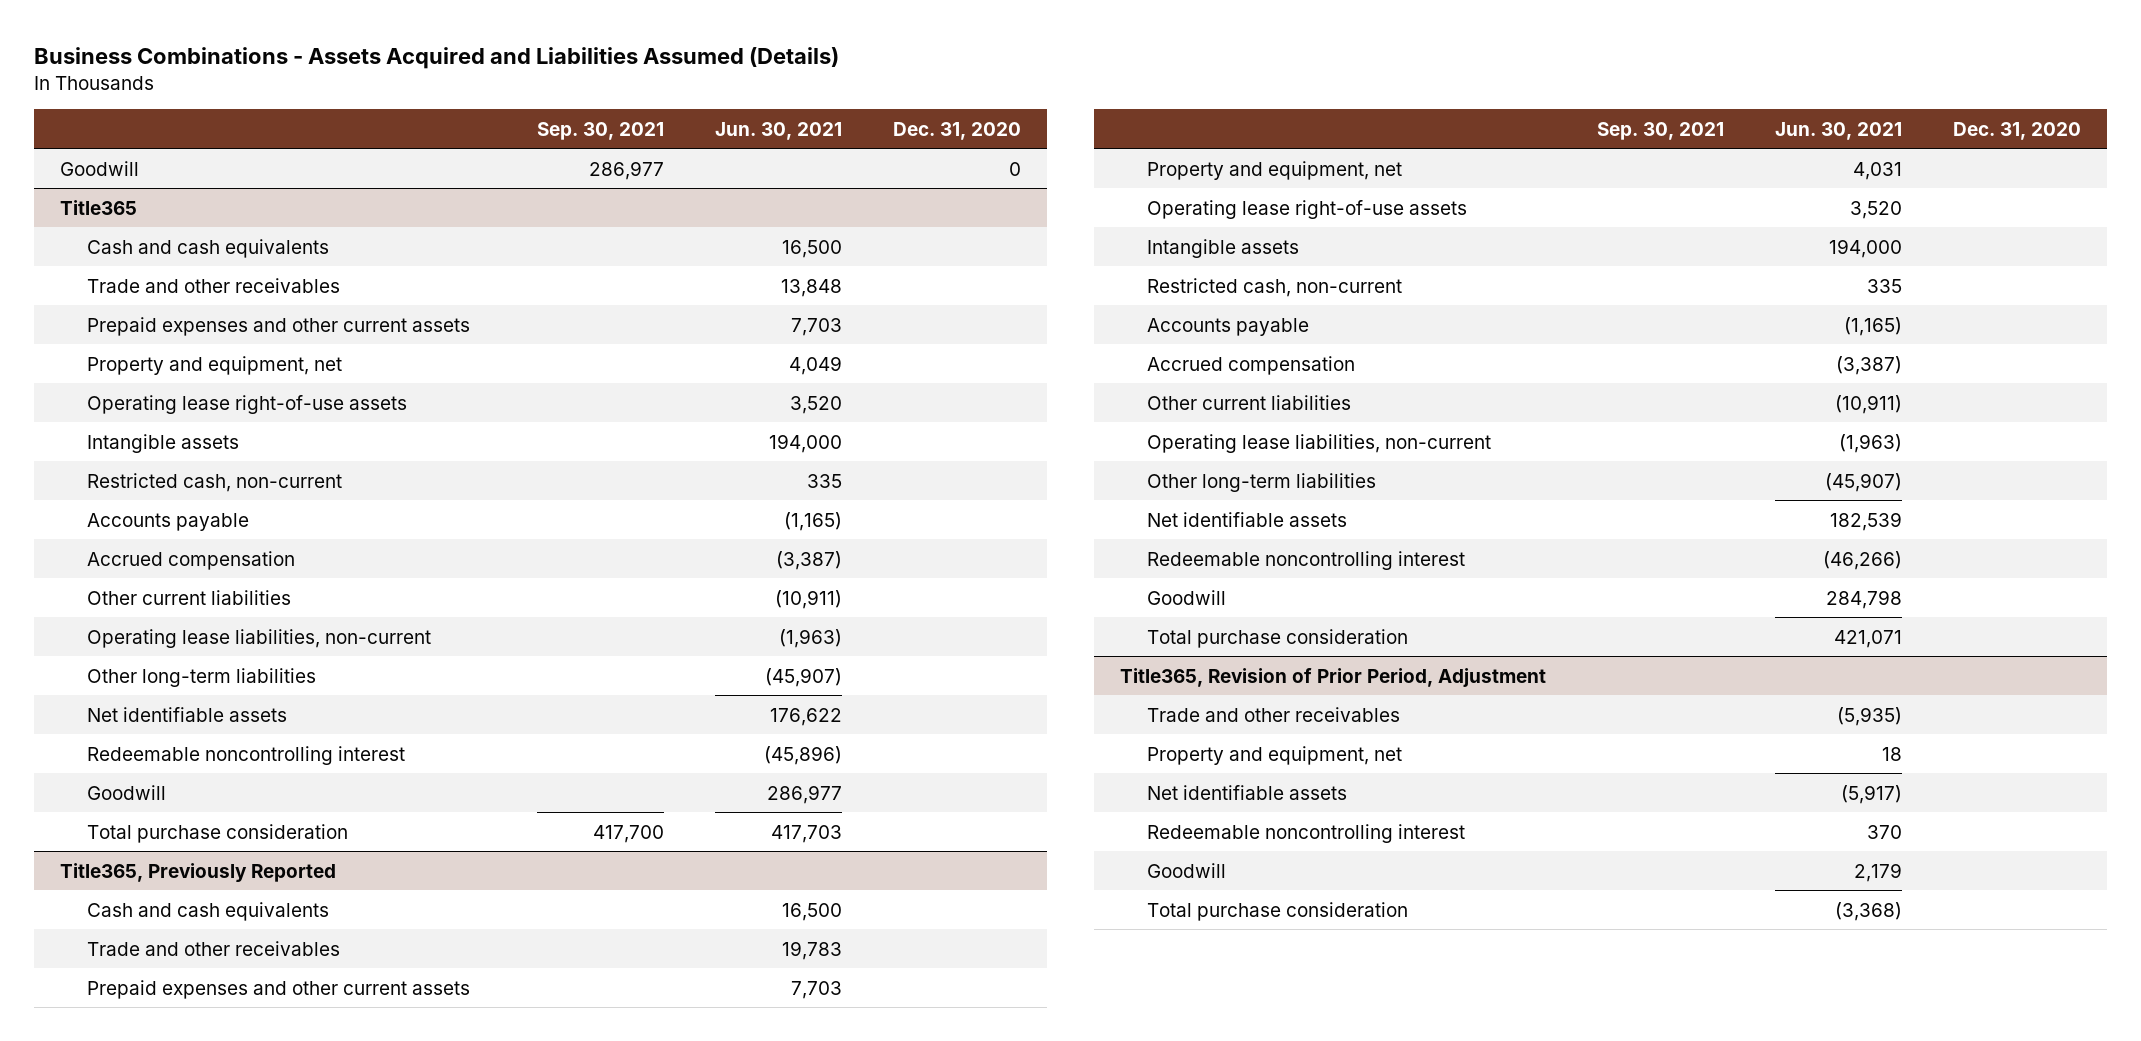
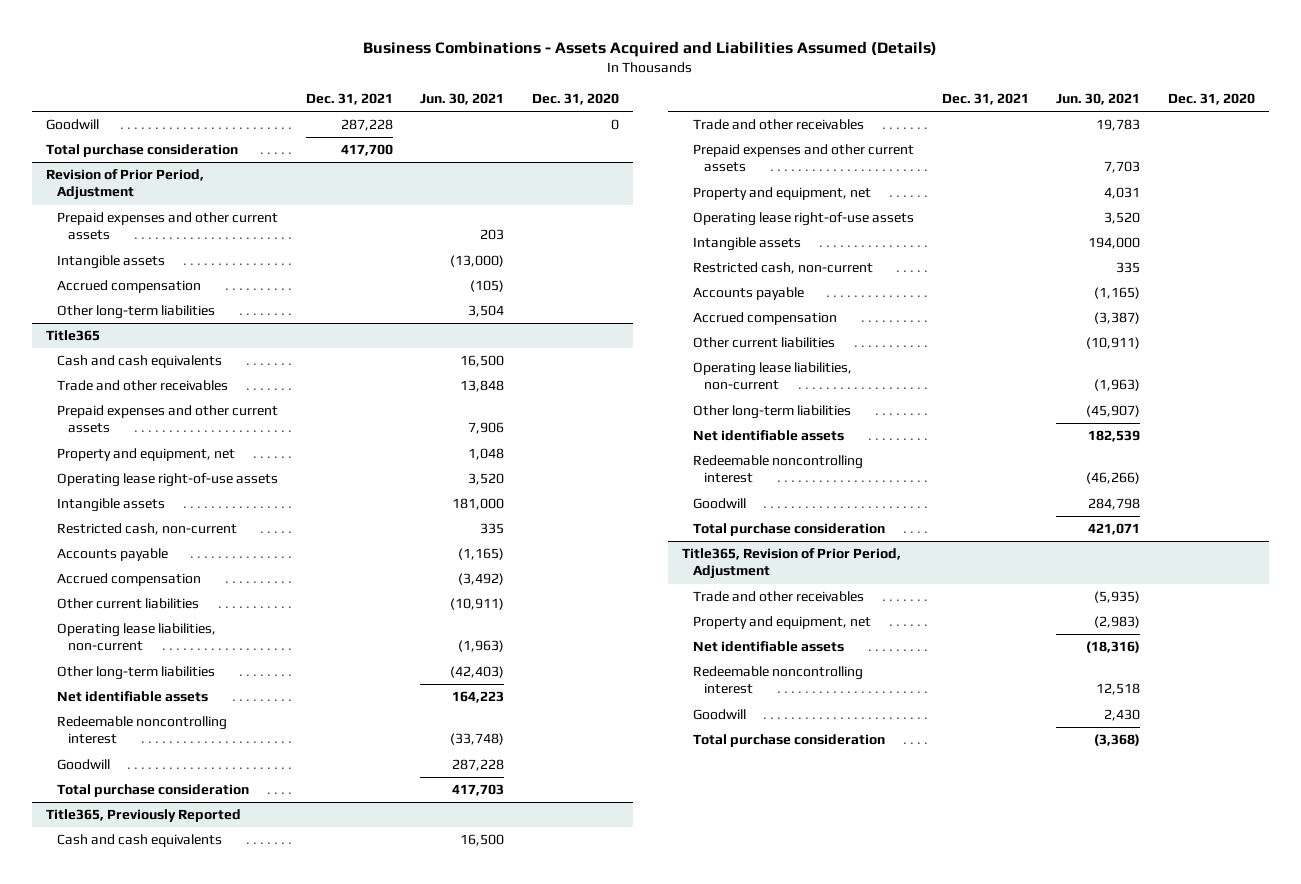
- | Sep. 30, 2021 | Jun. 30, 2021 | Dec. 31, 2020
+ | Dec. 31, 2021 | Jun. 30, 2021 | Dec. 31, 2020
+ Total purchase consideration | 417,700 | |
+ Revision of Prior Period, Adjustment
+ Prepaid expenses and other current assets | | 203 |
+ Intangible assets | | (13,000) |
+ Accrued compensation | | (105) |
+ Other long-term liabilities | | 3,504 |
@ Title365
- Prepaid expenses and other current assets | | 7,703 |
- Property and equipment, net | | 4,049 |
+ Prepaid expenses and other current assets | | 7,906 |
+ Property and equipment, net | | 1,048 |
- Intangible assets | | 194,000 |
+ Intangible assets | | 181,000 |
- Accrued compensation | | (3,387) |
+ Accrued compensation | | (3,492) |
- Other long-term liabilities | | (45,907) |
- Net identifiable assets | | 176,622 |
- Redeemable noncontrolling interest | | (45,896) |
- Goodwill | | 286,977 |
+ Other long-term liabilities | | (42,403) |
+ Net identifiable assets | | 164,223 |
+ Redeemable noncontrolling interest | | (33,748) |
+ Goodwill | | 287,228 |
@ Title365, Revision of Prior Period, Adjustment
- Property and equipment, net | | 18 |
- Net identifiable assets | | (5,917) |
- Redeemable noncontrolling interest | | 370 |
- Goodwill | | 2,179 |
+ Property and equipment, net | | (2,983) |
+ Net identifiable assets | | (18,316) |
+ Redeemable noncontrolling interest | | 12,518 |
+ Goodwill | | 2,430 |

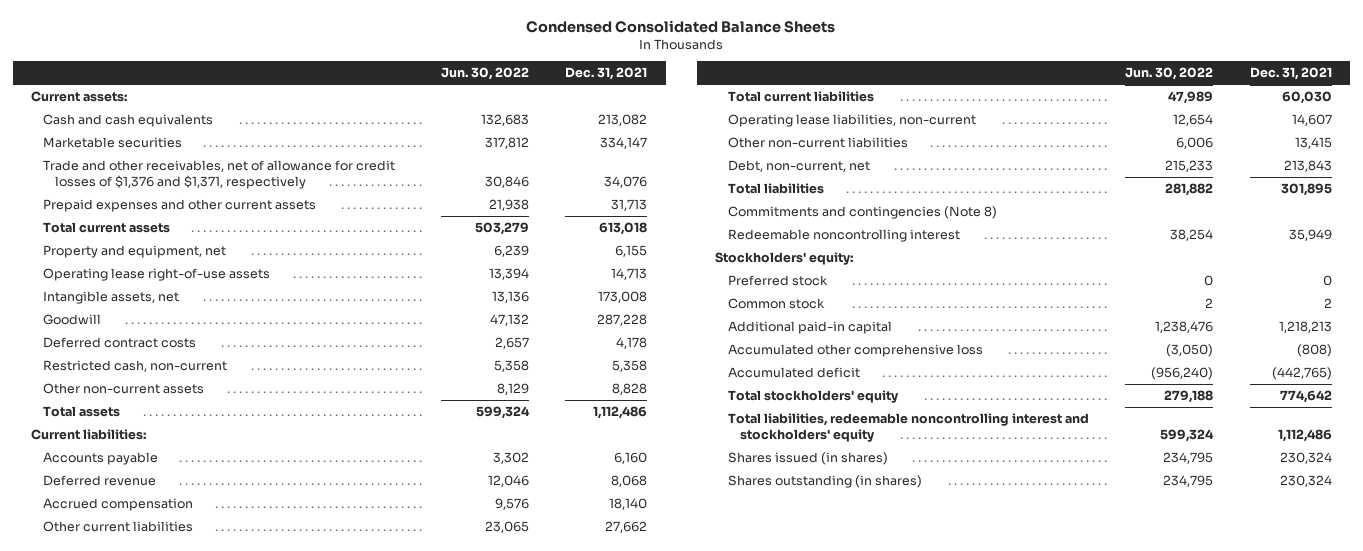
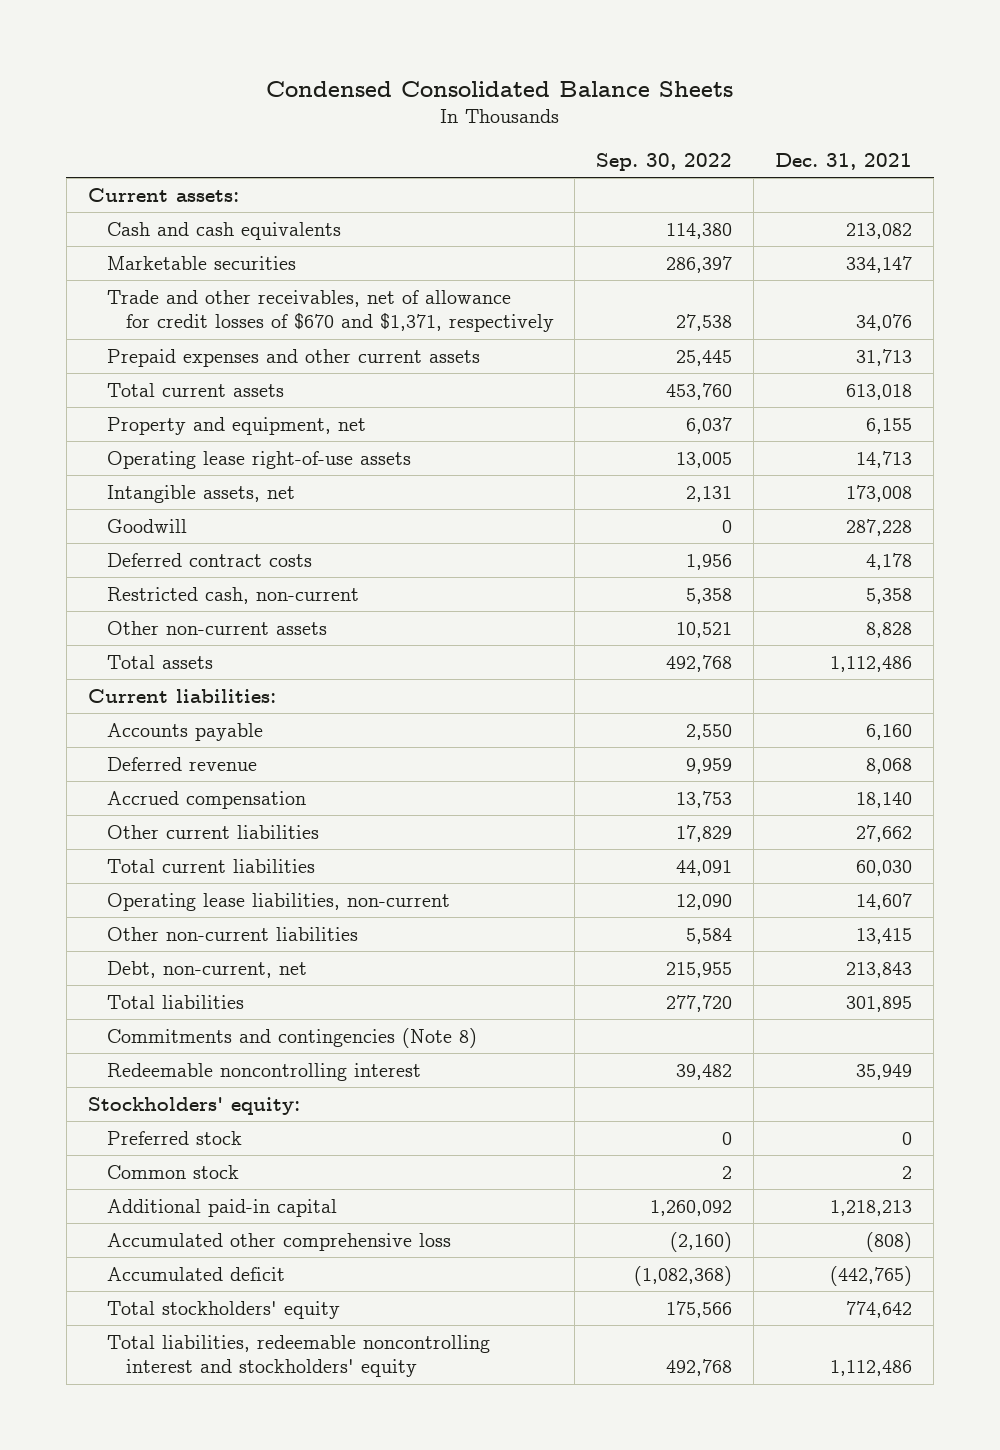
- | Jun. 30, 2022 | Dec. 31, 2021
+ | Sep. 30, 2022 | Dec. 31, 2021
- Trade and other receivables, net of allowance for credit losses of $1,376 and $1,371, respectively | 30,846 | 34,076
+ Trade and other receivables, net of allowance for credit losses of $670 and $1,371, respectively | 27,538 | 34,076
- Shares issued (in shares) | 234,795 | 230,324
- Shares outstanding (in shares) | 234,795 | 230,324

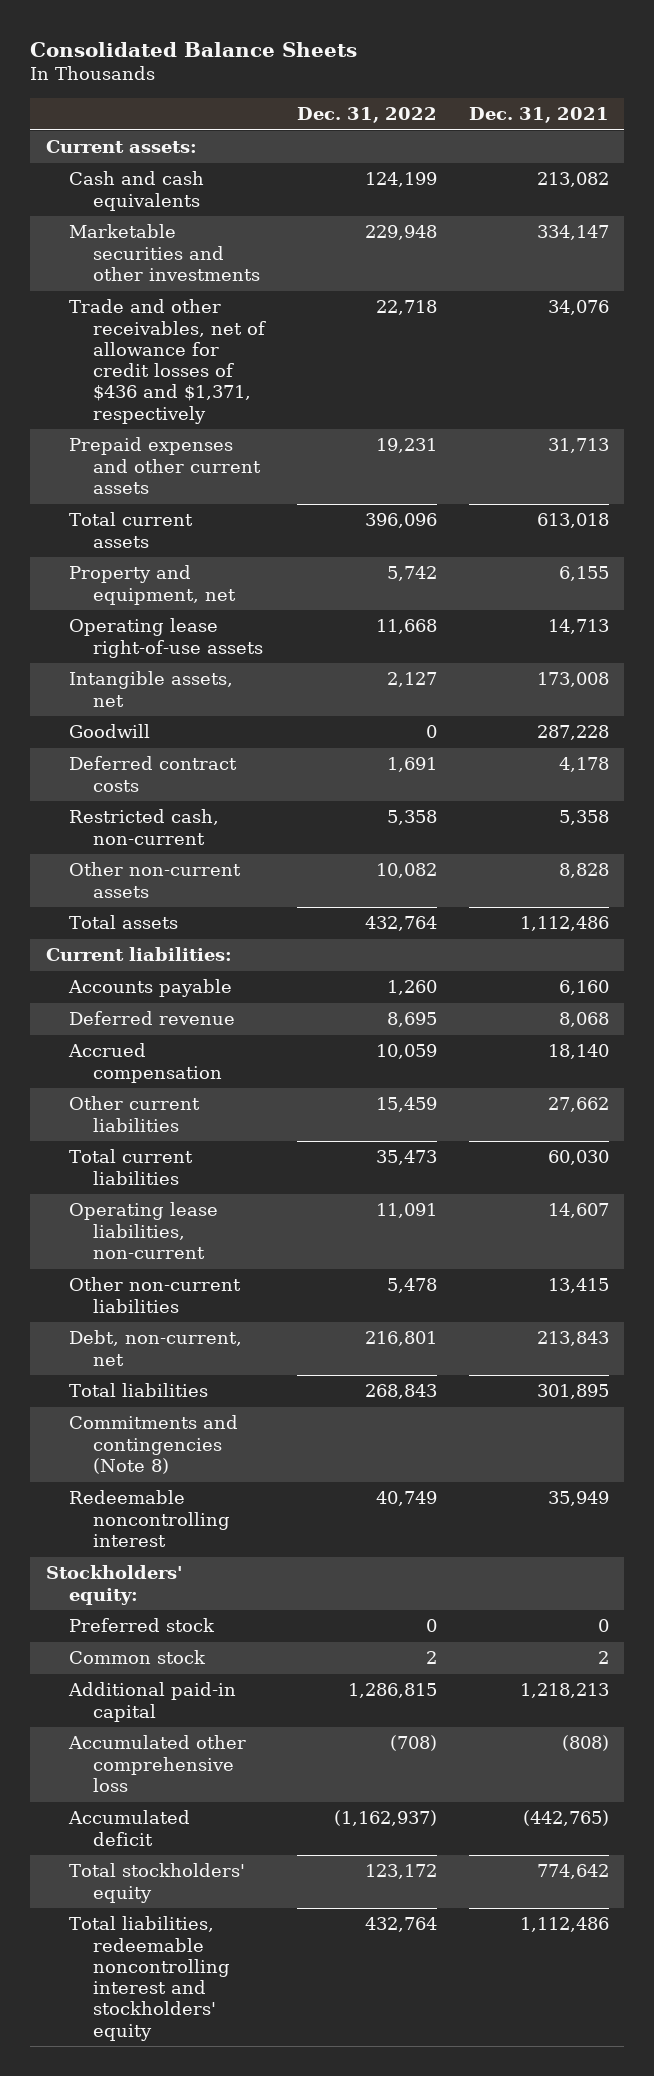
- Condensed Consolidated Balance Sheets
+ Consolidated Balance Sheets
- | Sep. 30, 2022 | Dec. 31, 2021
+ | Dec. 31, 2022 | Dec. 31, 2021
- Marketable securities | 286,397 | 334,147
- Trade and other receivables, net of allowance for credit losses of $670 and $1,371, respectively | 27,538 | 34,076
+ Marketable securities and other investments | 229,948 | 334,147
+ Trade and other receivables, net of allowance for credit losses of $436 and $1,371, respectively | 22,718 | 34,076

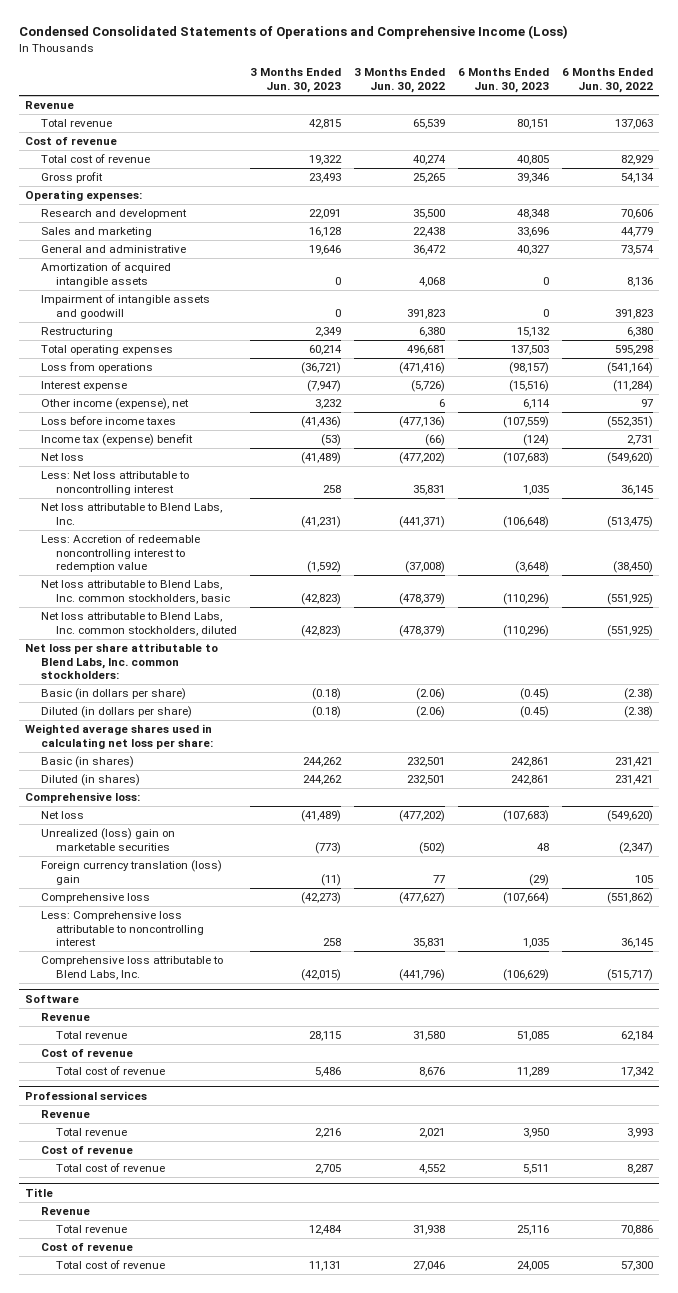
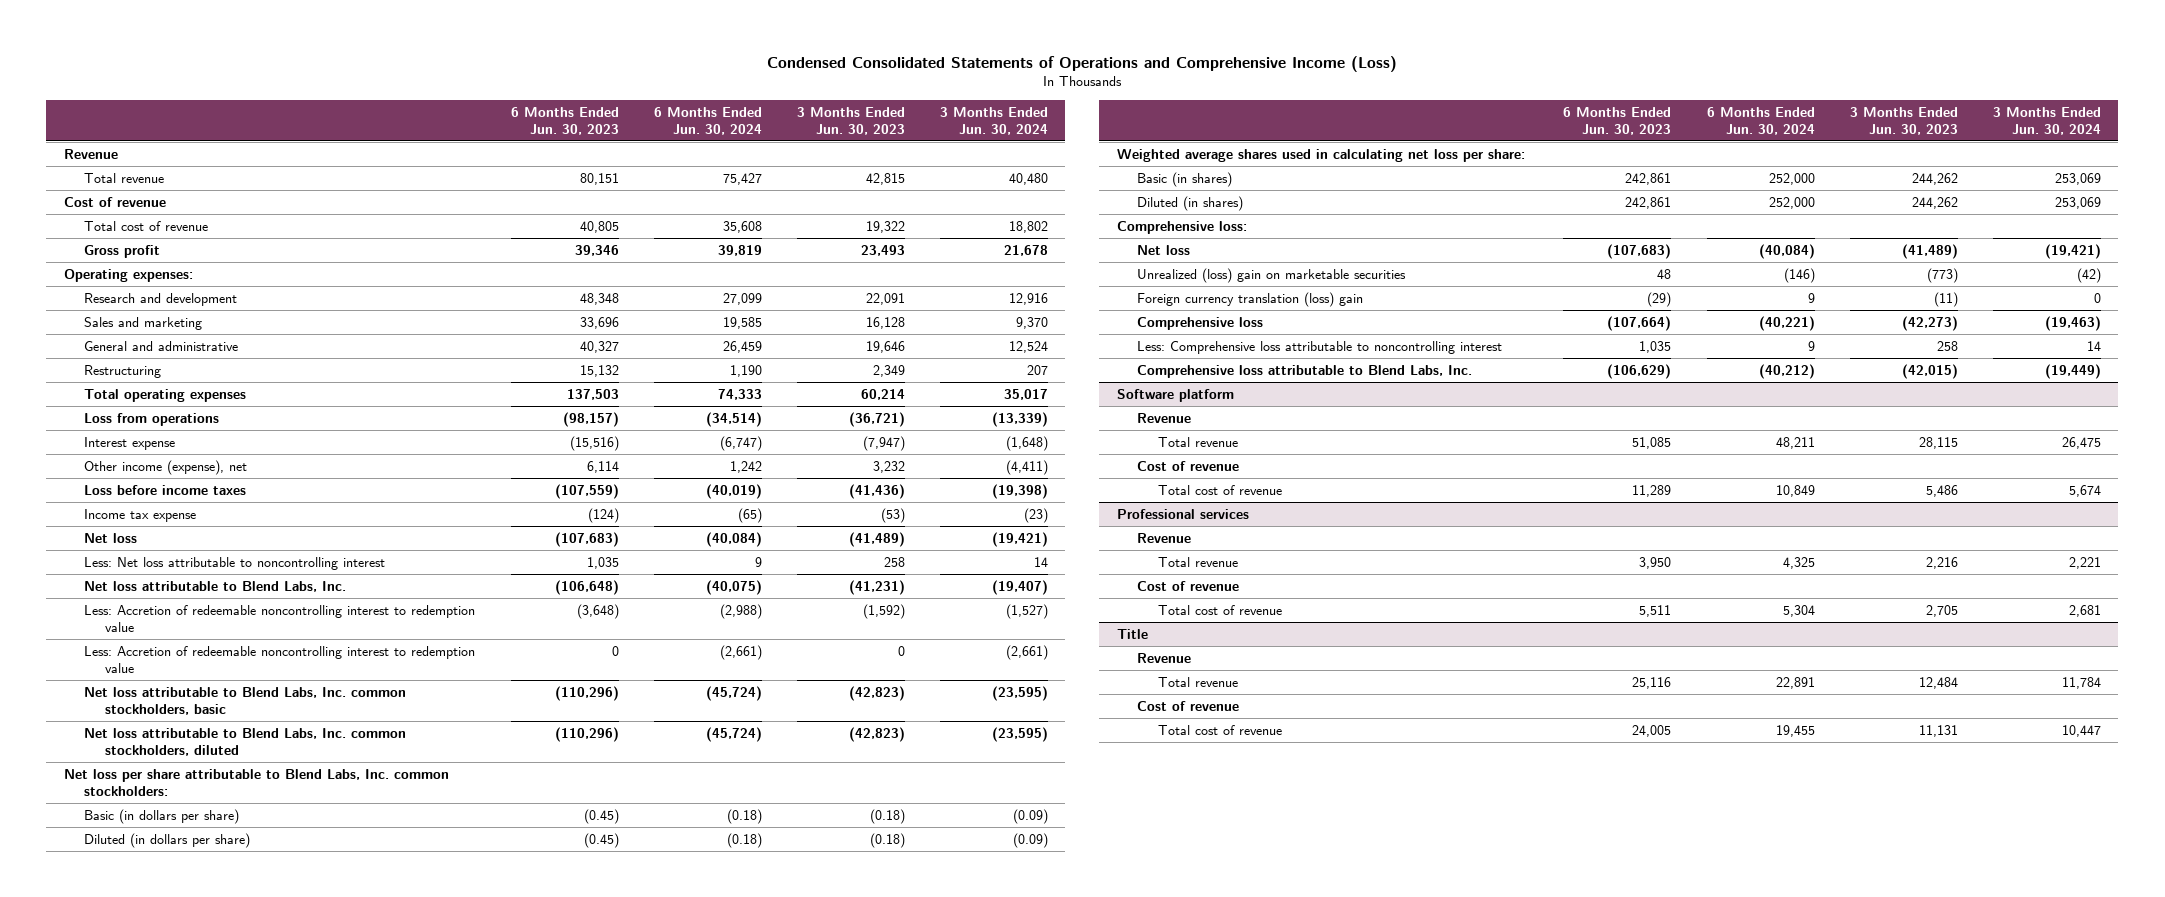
- | 3 Months Ended Jun. 30, 2023 | 3 Months Ended Jun. 30, 2022 | 6 Months Ended Jun. 30, 2023 | 6 Months Ended Jun. 30, 2022
+ | 6 Months Ended Jun. 30, 2023 | 6 Months Ended Jun. 30, 2024 | 3 Months Ended Jun. 30, 2023 | 3 Months Ended Jun. 30, 2024
- Amortization of acquired intangible assets | 0 | 4,068 | 0 | 8,136
- Impairment of intangible assets and goodwill | 0 | 391,823 | 0 | 391,823
- Income tax (expense) benefit | (53) | (66) | (124) | 2,731
+ Income tax expense | (124) | (65) | (53) | (23)
+ Less: Accretion of redeemable noncontrolling interest to redemption value | 0 | (2,661) | 0 | (2,661)
- Software
+ Software platform

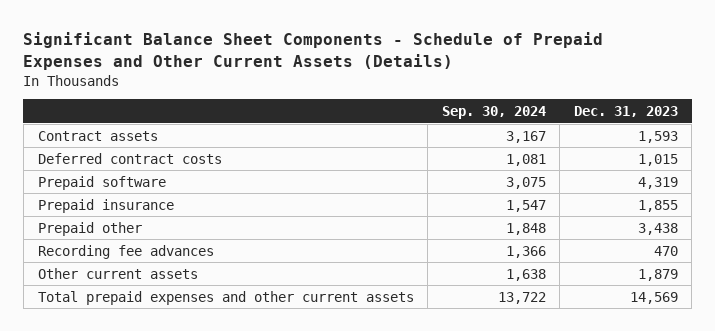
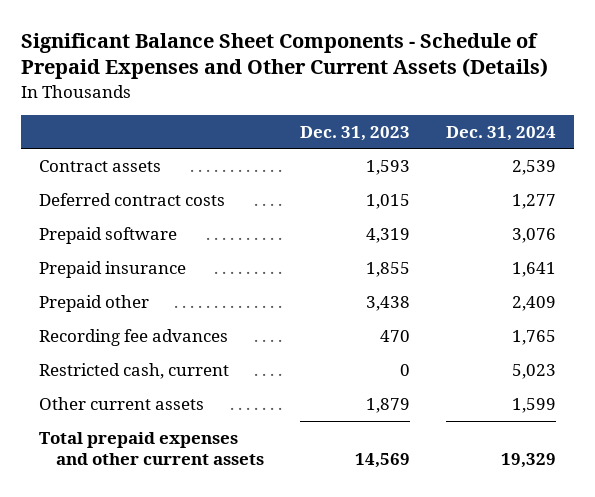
- | Sep. 30, 2024 | Dec. 31, 2023
+ | Dec. 31, 2023 | Dec. 31, 2024
+ Restricted cash, current | 0 | 5,023

